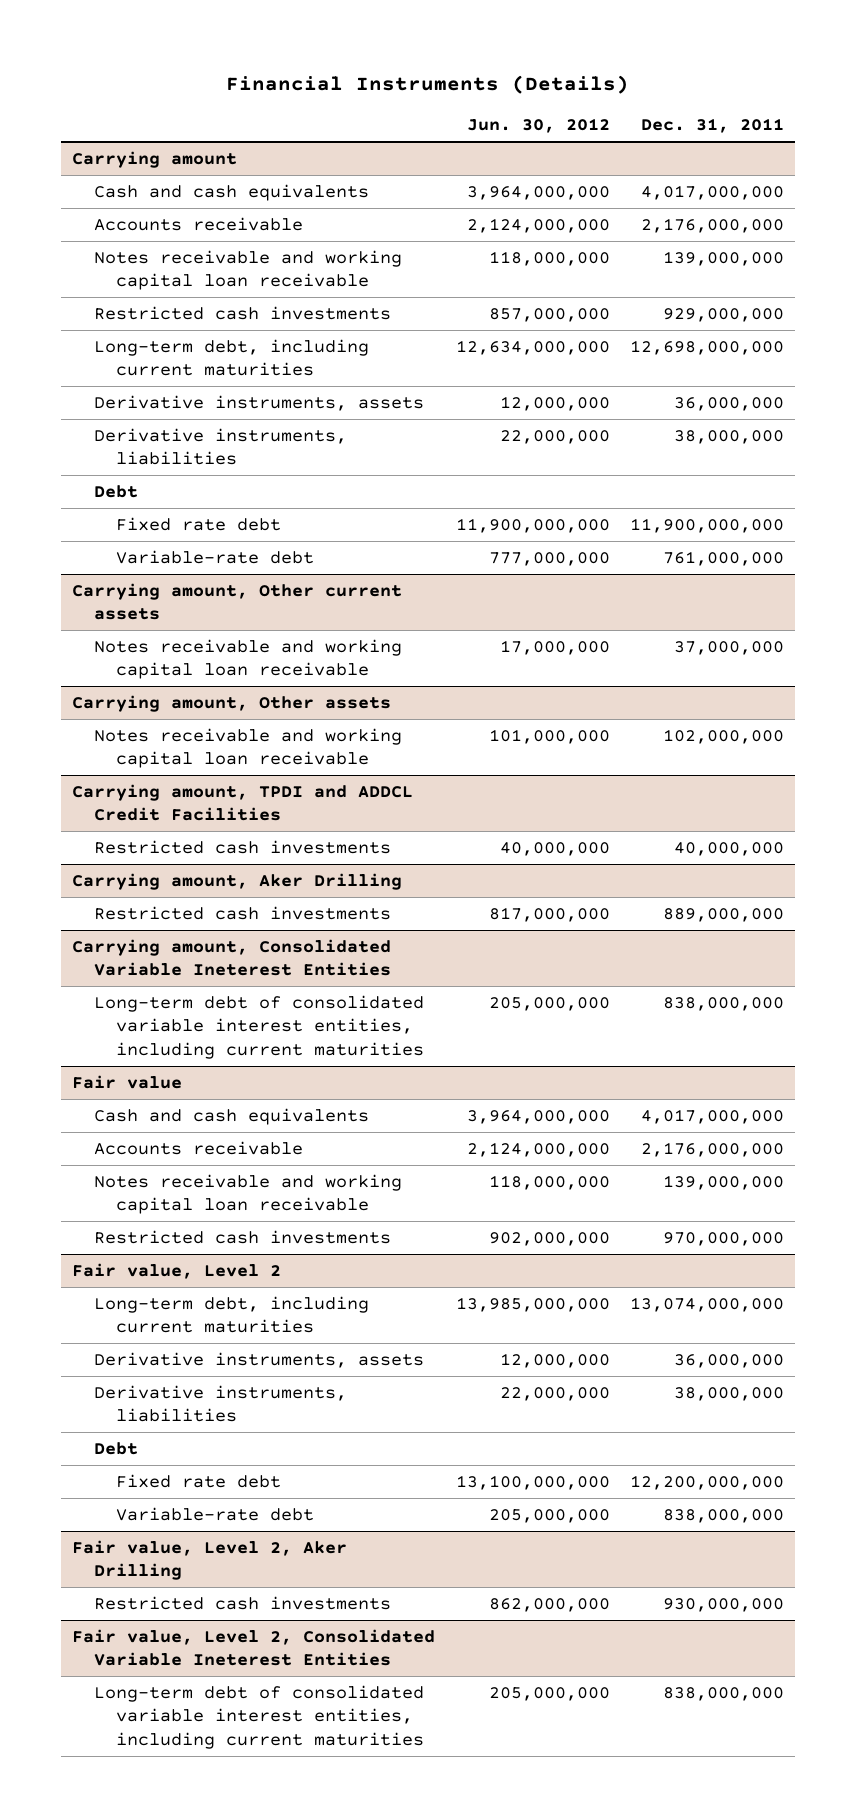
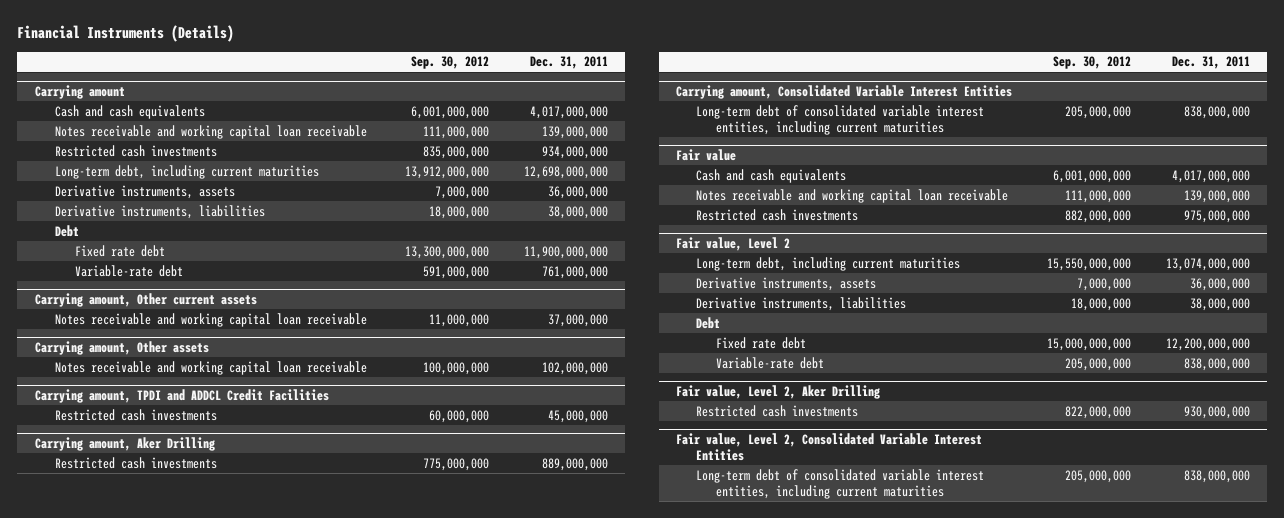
- | Jun. 30, 2012 | Dec. 31, 2011
+ | Sep. 30, 2012 | Dec. 31, 2011
@ Carrying amount
- Accounts receivable | 2,124,000,000 | 2,176,000,000
- Restricted cash investments | 857,000,000 | 929,000,000
+ Restricted cash investments | 835,000,000 | 934,000,000
@ Carrying amount, TPDI and ADDCL Credit Facilities
- Restricted cash investments | 40,000,000 | 40,000,000
+ Restricted cash investments | 60,000,000 | 45,000,000
- Carrying amount, Consolidated Variable Ineterest Entities
+ Carrying amount, Consolidated Variable Interest Entities
@ Fair value
- Accounts receivable | 2,124,000,000 | 2,176,000,000
- Restricted cash investments | 902,000,000 | 970,000,000
+ Restricted cash investments | 882,000,000 | 975,000,000
- Fair value, Level 2, Consolidated Variable Ineterest Entities
+ Fair value, Level 2, Consolidated Variable Interest Entities

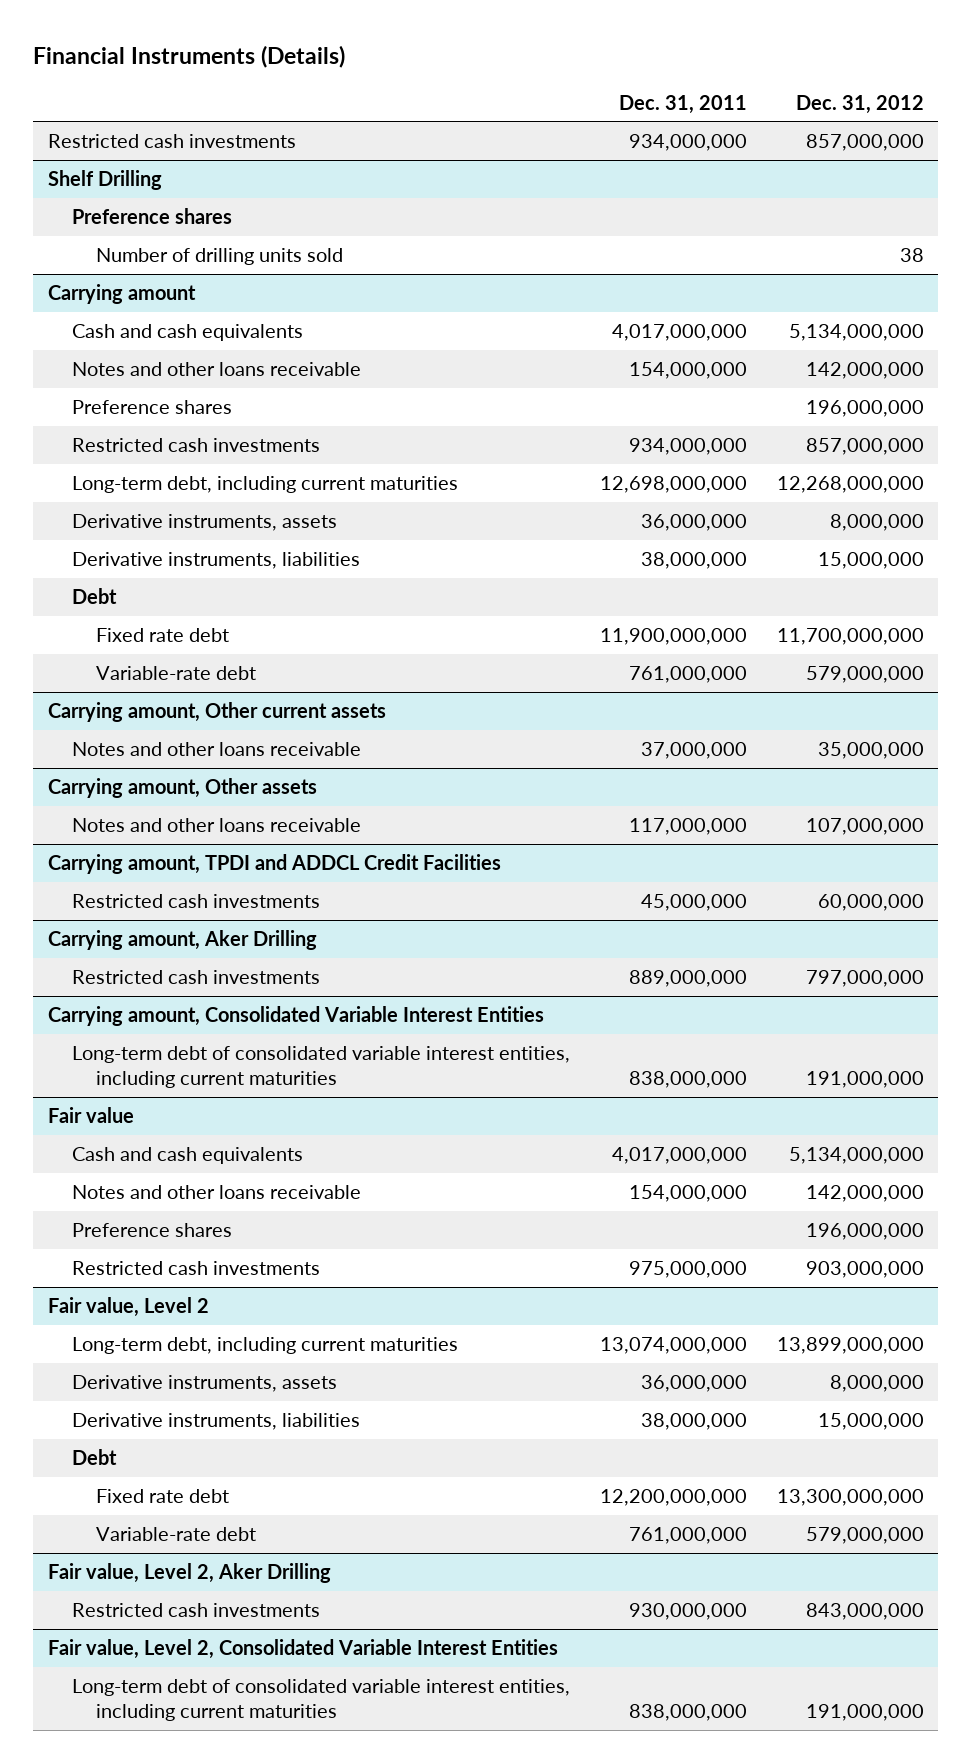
- | Sep. 30, 2012 | Dec. 31, 2011
+ | Dec. 31, 2011 | Dec. 31, 2012
+ Restricted cash investments | 934,000,000 | 857,000,000
+ Shelf Drilling
+ Preference shares
+ Number of drilling units sold | | 38
@ Carrying amount
- Notes receivable and working capital loan receivable | 111,000,000 | 139,000,000
+ Notes and other loans receivable | 154,000,000 | 142,000,000
+ Preference shares | | 196,000,000
@ Carrying amount, Other current assets
- Notes receivable and working capital loan receivable | 11,000,000 | 37,000,000
+ Notes and other loans receivable | 37,000,000 | 35,000,000
@ Carrying amount, Other assets
- Notes receivable and working capital loan receivable | 100,000,000 | 102,000,000
+ Notes and other loans receivable | 117,000,000 | 107,000,000
@ Fair value
- Notes receivable and working capital loan receivable | 111,000,000 | 139,000,000
+ Notes and other loans receivable | 154,000,000 | 142,000,000
+ Preference shares | | 196,000,000
@ Fair value, Level 2
- Variable-rate debt | 205,000,000 | 838,000,000
+ Variable-rate debt | 761,000,000 | 579,000,000

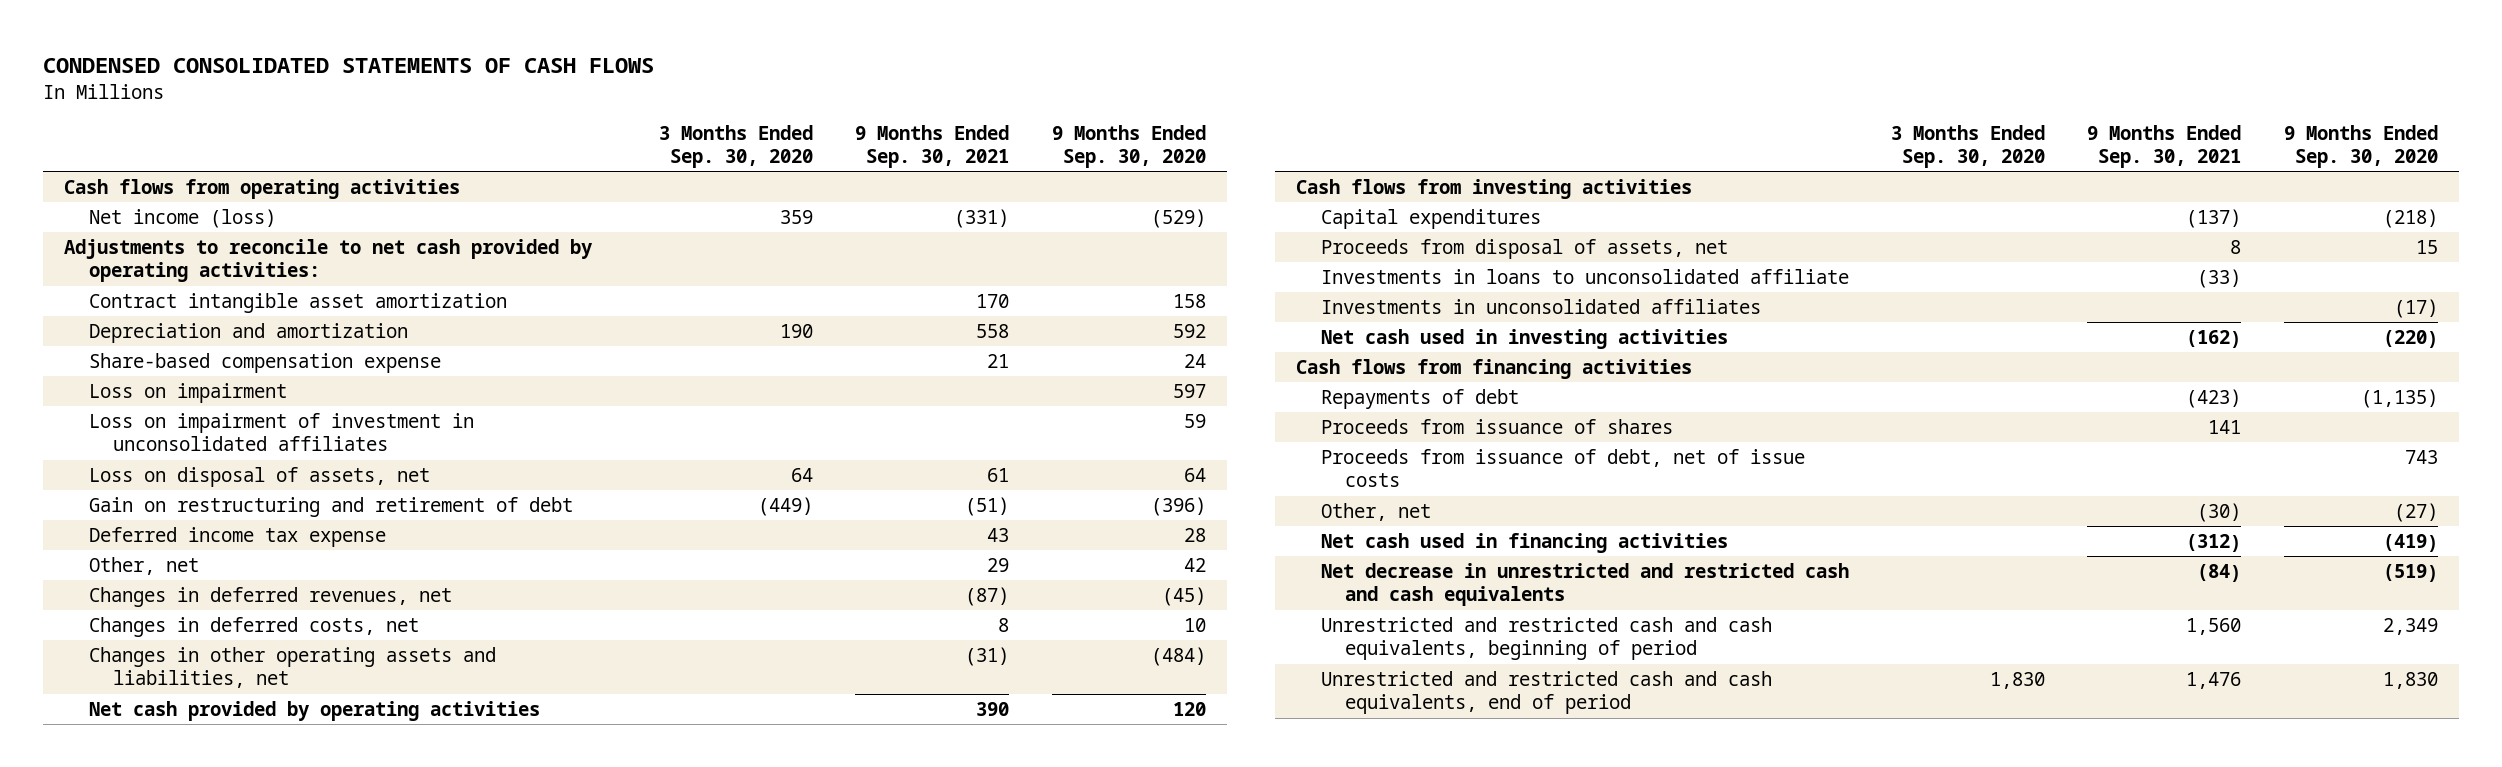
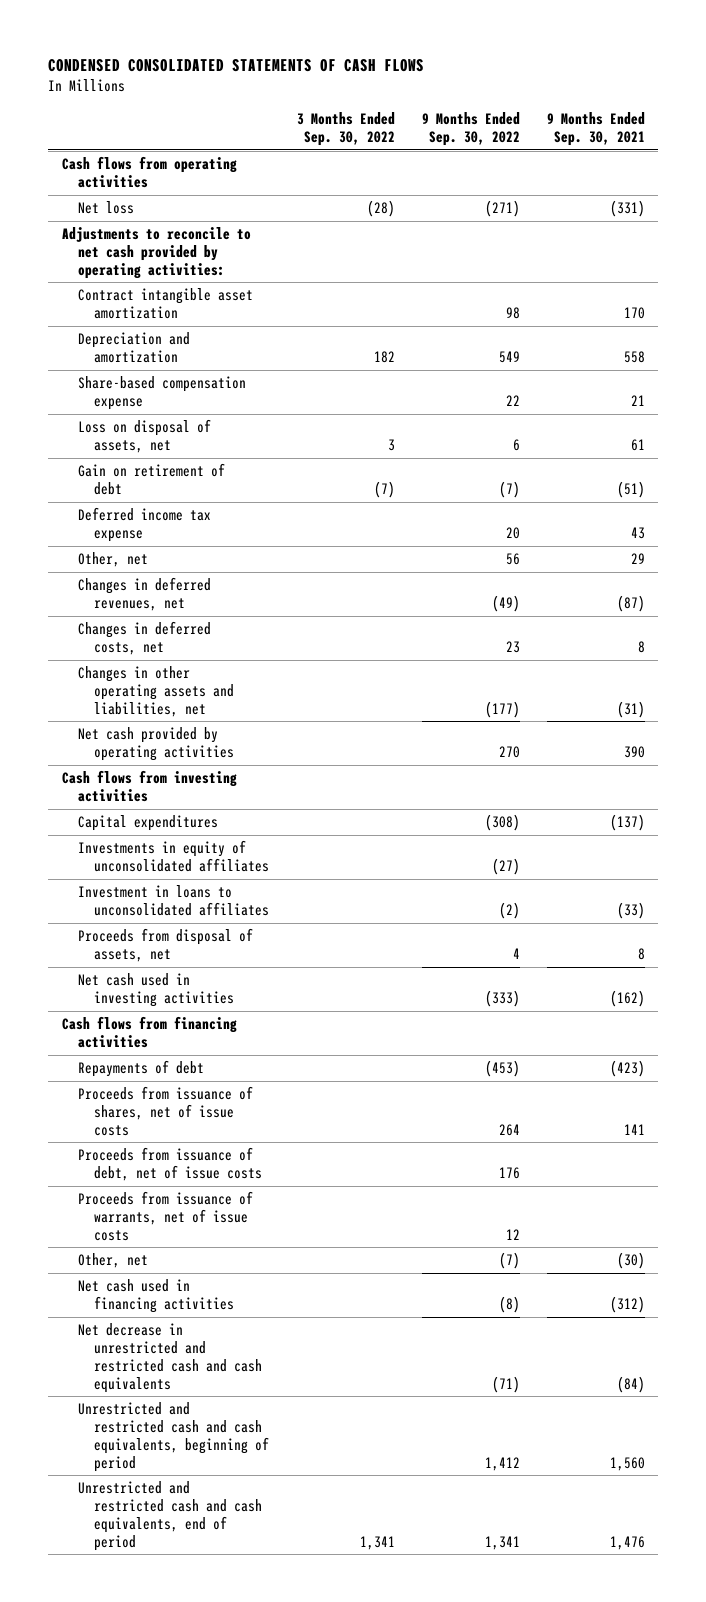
- | 3 Months Ended Sep. 30, 2020 | 9 Months Ended Sep. 30, 2021 | 9 Months Ended Sep. 30, 2020
+ | 3 Months Ended Sep. 30, 2022 | 9 Months Ended Sep. 30, 2022 | 9 Months Ended Sep. 30, 2021
- Net income (loss) | 359 | (331) | (529)
+ Net loss | (28) | (271) | (331)
- Loss on impairment | | | 597
- Loss on impairment of investment in unconsolidated affiliates | | | 59
- Gain on restructuring and retirement of debt | (449) | (51) | (396)
+ Gain on retirement of debt | (7) | (7) | (51)
+ Investments in equity of unconsolidated affiliates | | (27) |
+ Investment in loans to unconsolidated affiliates | | (2) | (33)
- Investments in loans to unconsolidated affiliate | | (33) |
- Investments in unconsolidated affiliates | | | (17)
- Proceeds from issuance of shares | | 141 |
+ Proceeds from issuance of shares, net of issue costs | | 264 | 141
+ Proceeds from issuance of warrants, net of issue costs | | 12 |

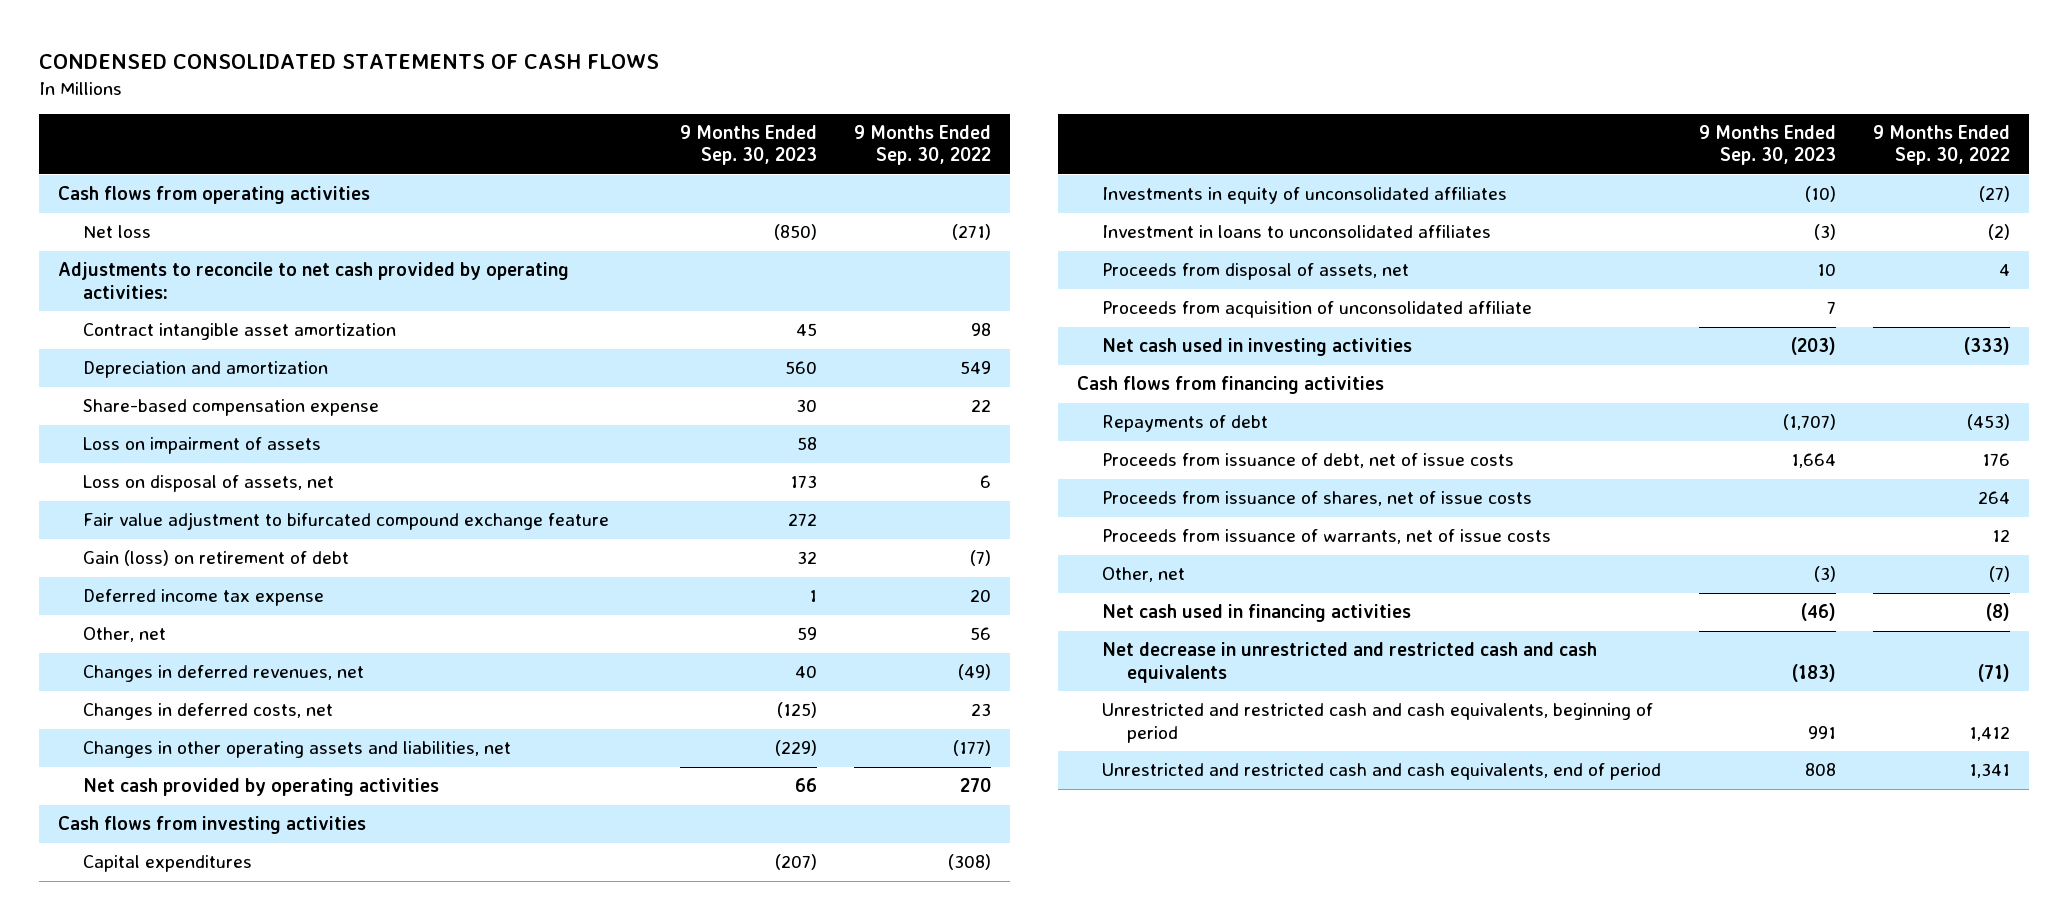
- | 3 Months Ended Sep. 30, 2022 | 9 Months Ended Sep. 30, 2022 | 9 Months Ended Sep. 30, 2021
+ | 9 Months Ended Sep. 30, 2023 | 9 Months Ended Sep. 30, 2022
+ Loss on impairment of assets | 58 |
- Gain on retirement of debt | (7) | (7) | (51)
+ Fair value adjustment to bifurcated compound exchange feature | 272 |
+ Gain (loss) on retirement of debt | 32 | (7)
+ Proceeds from acquisition of unconsolidated affiliate | 7 |
moved down: Proceeds from issuance of shares, net of issue costs | | 264

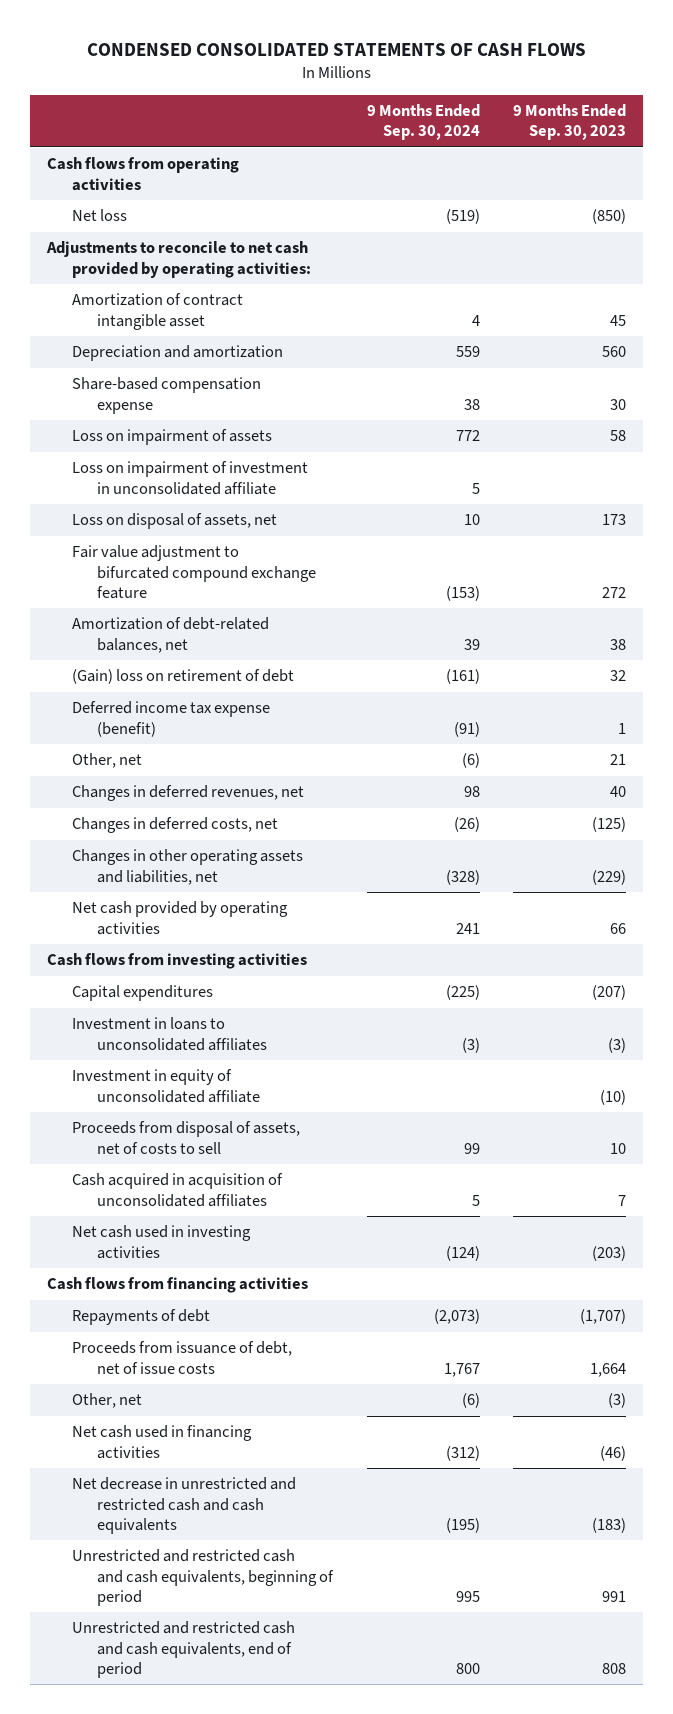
- | 9 Months Ended Sep. 30, 2023 | 9 Months Ended Sep. 30, 2022
+ | 9 Months Ended Sep. 30, 2024 | 9 Months Ended Sep. 30, 2023
- Contract intangible asset amortization | 45 | 98
+ Amortization of contract intangible asset | 4 | 45
+ Loss on impairment of investment in unconsolidated affiliate | 5 |
- Gain (loss) on retirement of debt | 32 | (7)
- Deferred income tax expense | 1 | 20
- Other, net | 59 | 56
+ Amortization of debt-related balances, net | 39 | 38
+ (Gain) loss on retirement of debt | (161) | 32
+ Deferred income tax expense (benefit) | (91) | 1
+ Other, net | (6) | 21
- Investments in equity of unconsolidated affiliates | (10) | (27)
- Proceeds from disposal of assets, net | 10 | 4
- Proceeds from acquisition of unconsolidated affiliate | 7 |
+ Investment in equity of unconsolidated affiliate | | (10)
+ Proceeds from disposal of assets, net of costs to sell | 99 | 10
+ Cash acquired in acquisition of unconsolidated affiliates | 5 | 7
- Proceeds from issuance of shares, net of issue costs | | 264
- Proceeds from issuance of warrants, net of issue costs | | 12

